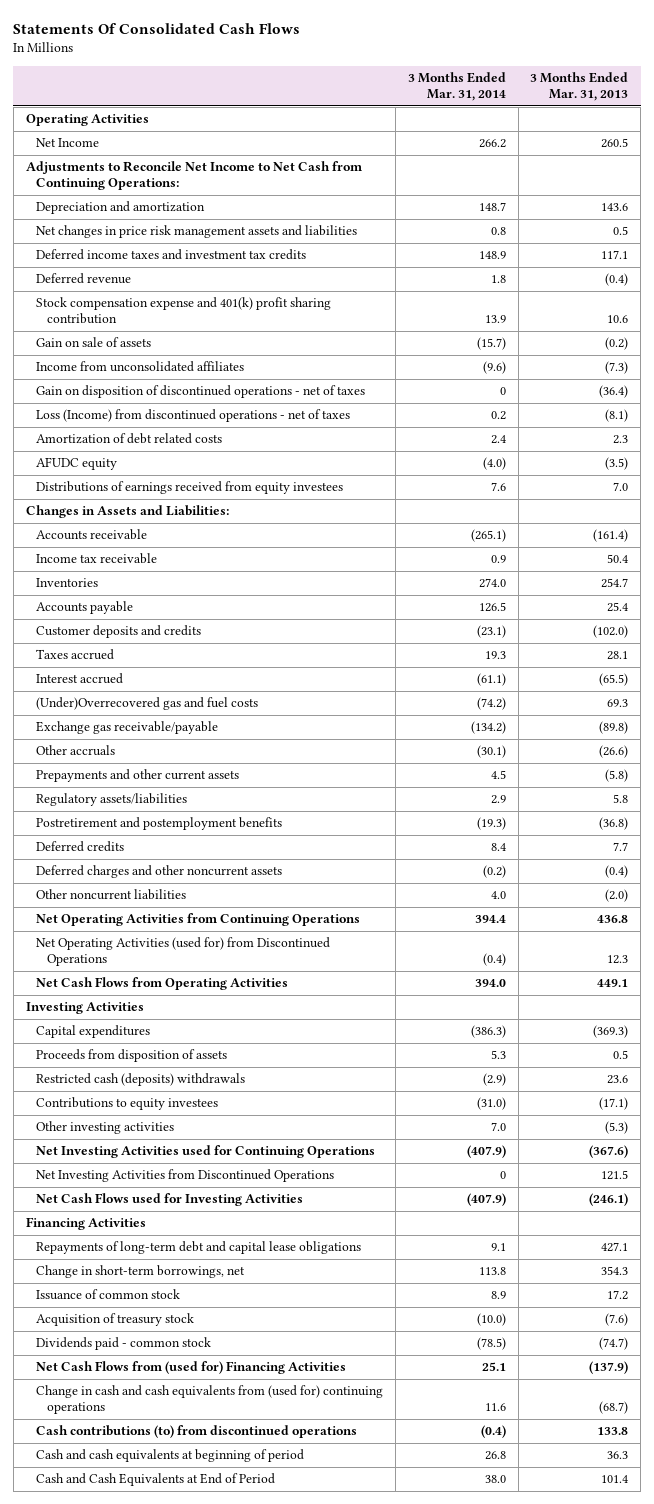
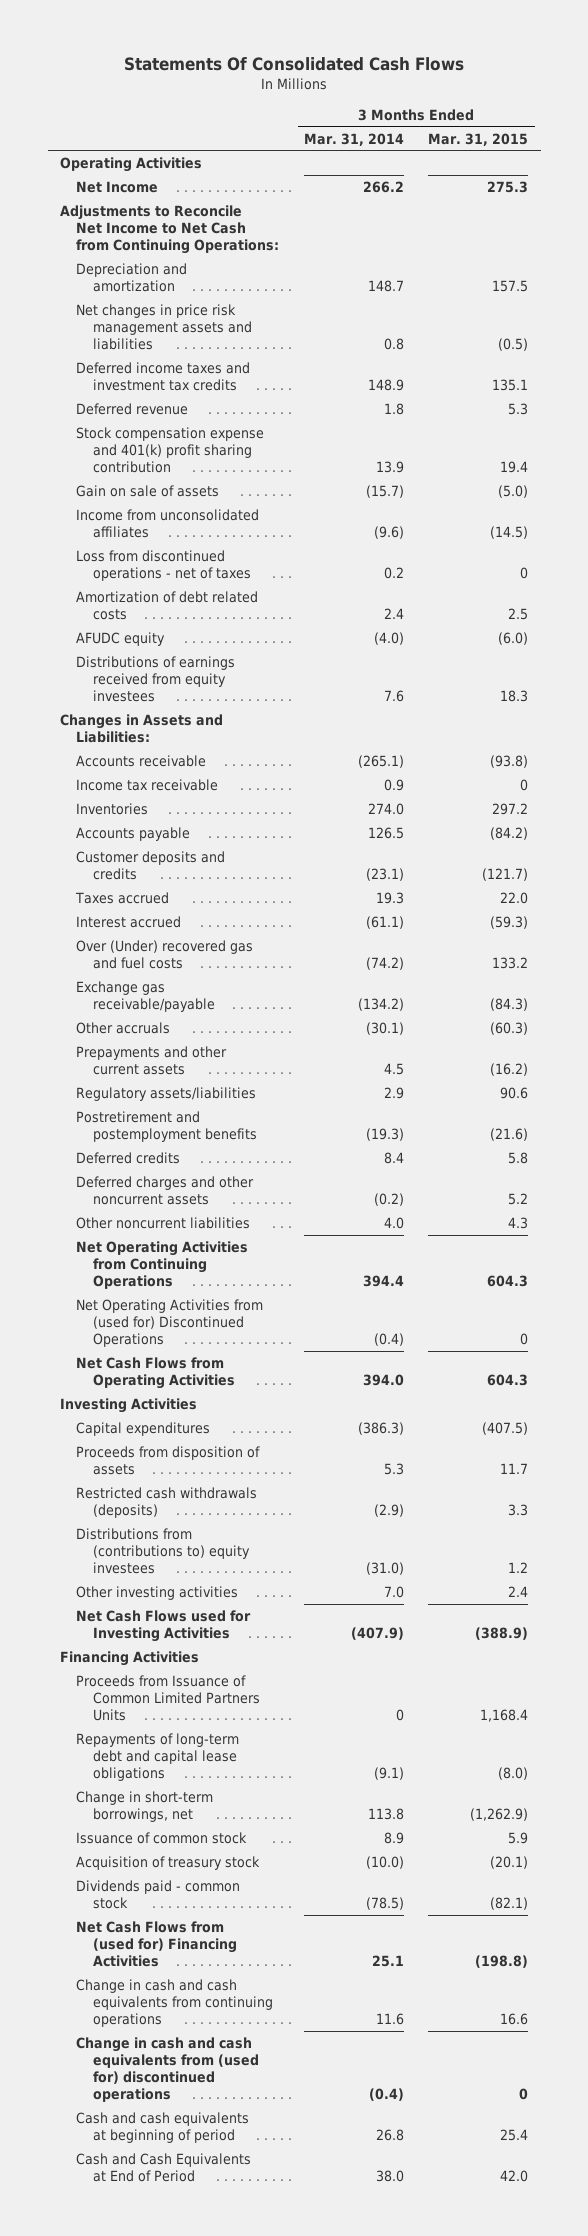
- | 3 Months Ended Mar. 31, 2014 | 3 Months Ended Mar. 31, 2013
+ | 3 Months Ended Mar. 31, 2014 | 3 Months Ended Mar. 31, 2015
- Gain on disposition of discontinued operations - net of taxes | 0 | (36.4)
- Loss (Income) from discontinued operations - net of taxes | 0.2 | (8.1)
+ Loss from discontinued operations - net of taxes | 0.2 | 0
- (Under)Overrecovered gas and fuel costs | (74.2) | 69.3
+ Over (Under) recovered gas and fuel costs | (74.2) | 133.2
- Net Operating Activities (used for) from Discontinued Operations | (0.4) | 12.3
+ Net Operating Activities from (used for) Discontinued Operations | (0.4) | 0
- Restricted cash (deposits) withdrawals | (2.9) | 23.6
- Contributions to equity investees | (31.0) | (17.1)
+ Restricted cash withdrawals (deposits) | (2.9) | 3.3
+ Distributions from (contributions to) equity investees | (31.0) | 1.2
- Net Investing Activities used for Continuing Operations | (407.9) | (367.6)
- Net Investing Activities from Discontinued Operations | 0 | 121.5
- Repayments of long-term debt and capital lease obligations | 9.1 | 427.1
+ Proceeds from Issuance of Common Limited Partners Units | 0 | 1,168.4
+ Repayments of long-term debt and capital lease obligations | (9.1) | (8.0)
- Change in cash and cash equivalents from (used for) continuing operations | 11.6 | (68.7)
- Cash contributions (to) from discontinued operations | (0.4) | 133.8
+ Change in cash and cash equivalents from continuing operations | 11.6 | 16.6
+ Change in cash and cash equivalents from (used for) discontinued operations | (0.4) | 0

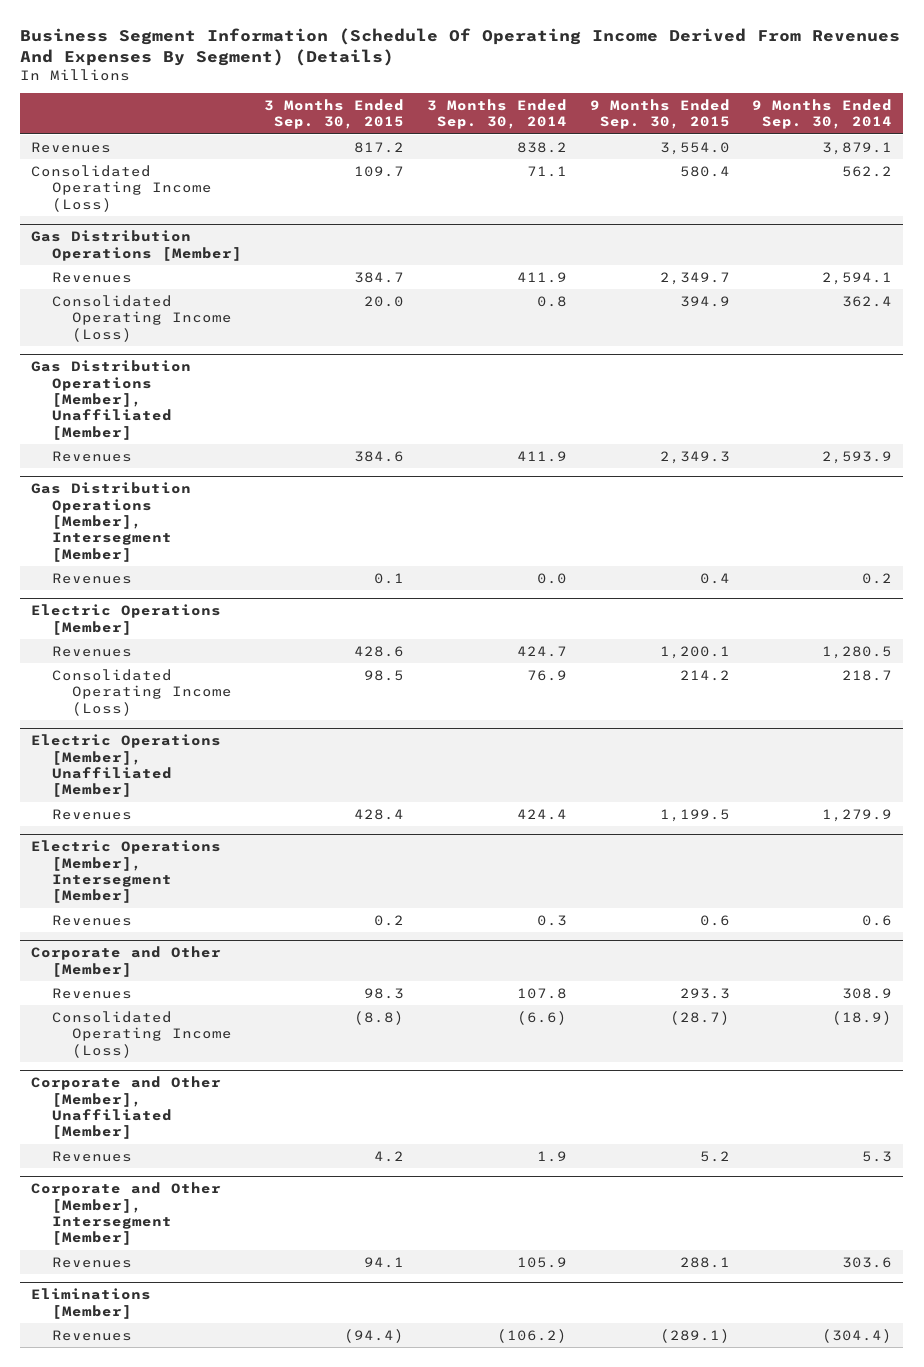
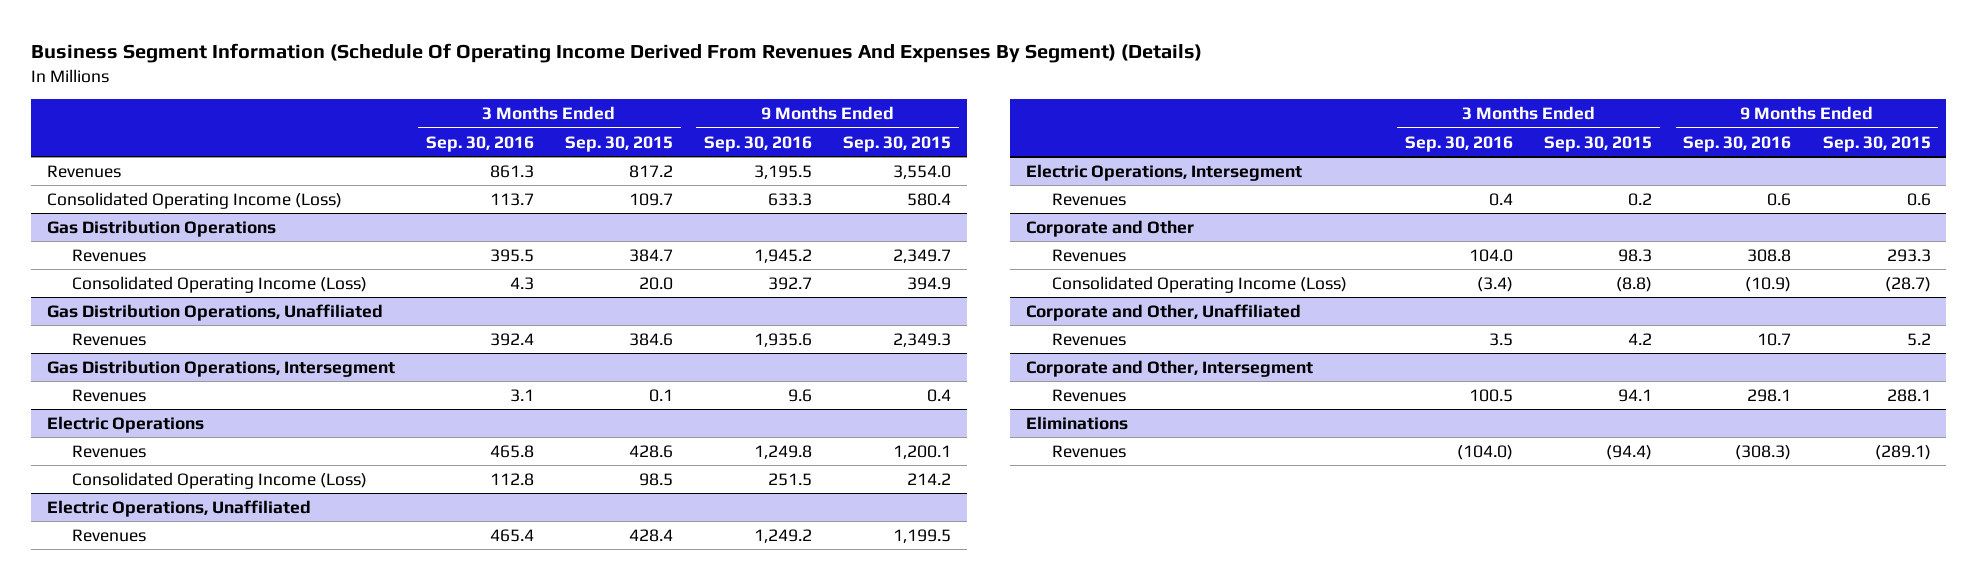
- | 3 Months Ended Sep. 30, 2015 | 3 Months Ended Sep. 30, 2014 | 9 Months Ended Sep. 30, 2015 | 9 Months Ended Sep. 30, 2014
+ | 3 Months Ended Sep. 30, 2016 | 3 Months Ended Sep. 30, 2015 | 9 Months Ended Sep. 30, 2016 | 9 Months Ended Sep. 30, 2015
- Gas Distribution Operations [Member]
+ Gas Distribution Operations
- Gas Distribution Operations [Member], Unaffiliated [Member]
+ Gas Distribution Operations, Unaffiliated
- Gas Distribution Operations [Member], Intersegment [Member]
+ Gas Distribution Operations, Intersegment
- Electric Operations [Member]
+ Electric Operations
- Electric Operations [Member], Unaffiliated [Member]
+ Electric Operations, Unaffiliated
- Electric Operations [Member], Intersegment [Member]
+ Electric Operations, Intersegment
- Corporate and Other [Member]
+ Corporate and Other
- Corporate and Other [Member], Unaffiliated [Member]
+ Corporate and Other, Unaffiliated
- Corporate and Other [Member], Intersegment [Member]
+ Corporate and Other, Intersegment
- Eliminations [Member]
+ Eliminations

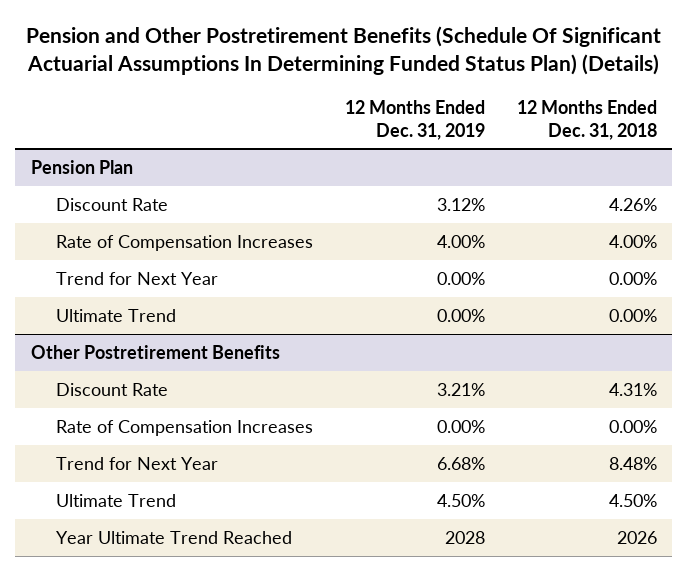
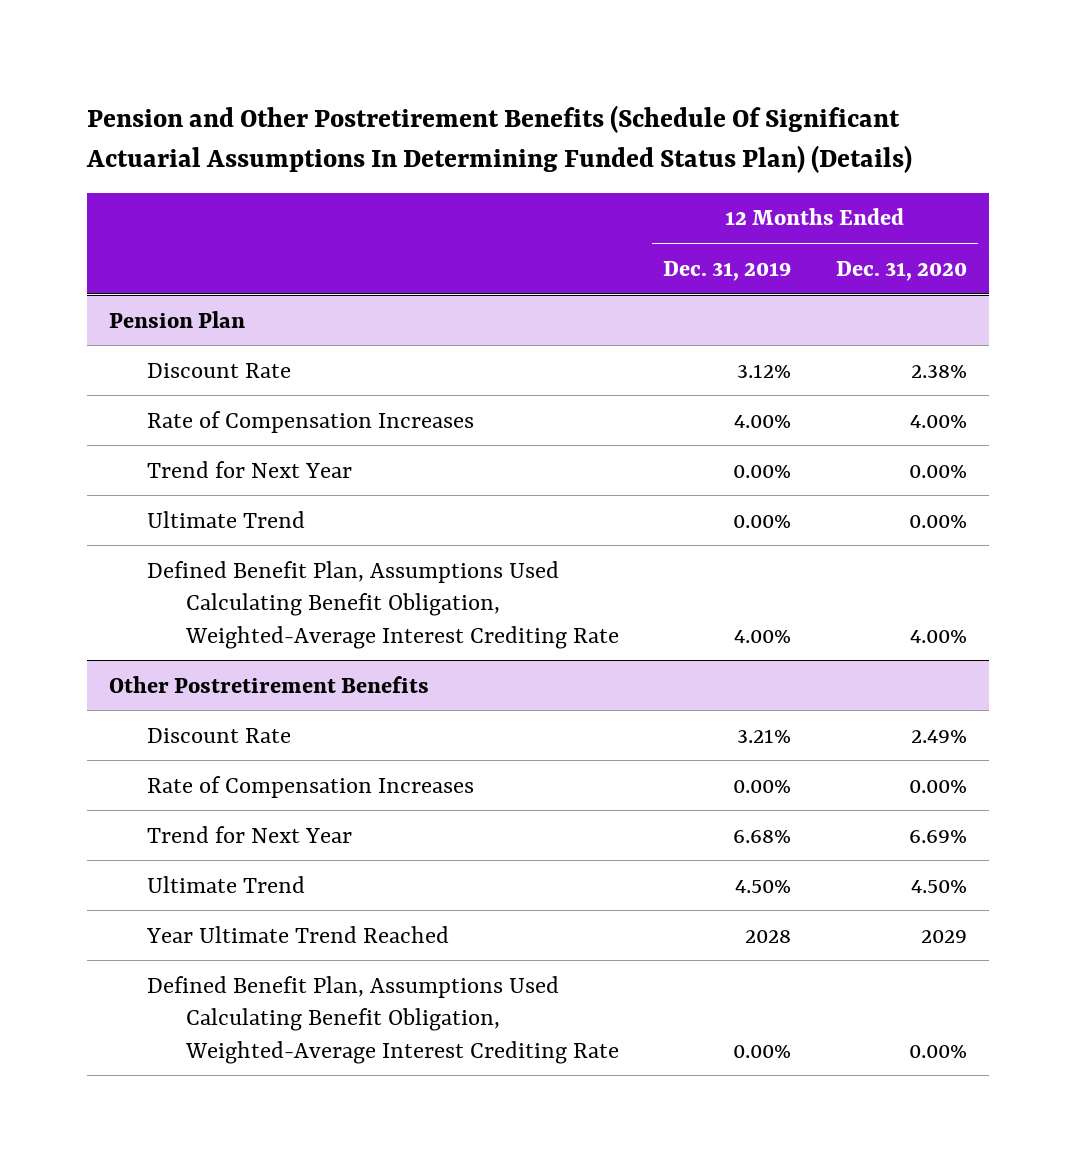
- | 12 Months Ended Dec. 31, 2019 | 12 Months Ended Dec. 31, 2018
+ | 12 Months Ended Dec. 31, 2019 | 12 Months Ended Dec. 31, 2020
@ Pension Plan
+ Defined Benefit Plan, Assumptions Used Calculating Benefit Obligation, Weighted-Average Interest Crediting Rate | 4.00% | 4.00%
@ Other Postretirement Benefits
+ Defined Benefit Plan, Assumptions Used Calculating Benefit Obligation, Weighted-Average Interest Crediting Rate | 0.00% | 0.00%

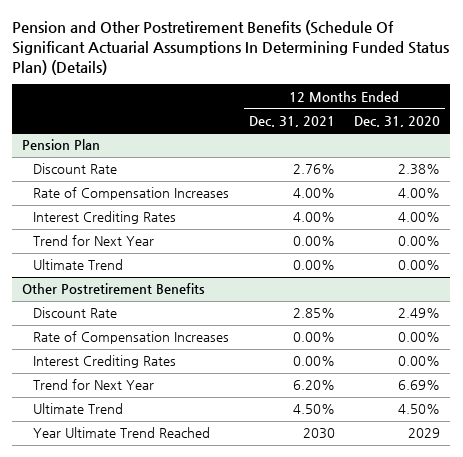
- | 12 Months Ended Dec. 31, 2019 | 12 Months Ended Dec. 31, 2020
+ | 12 Months Ended Dec. 31, 2021 | 12 Months Ended Dec. 31, 2020
@ Pension Plan
+ Interest Crediting Rates | 4.00% | 4.00%
- Defined Benefit Plan, Assumptions Used Calculating Benefit Obligation, Weighted-Average Interest Crediting Rate | 4.00% | 4.00%
@ Other Postretirement Benefits
+ Interest Crediting Rates | 0.00% | 0.00%
- Defined Benefit Plan, Assumptions Used Calculating Benefit Obligation, Weighted-Average Interest Crediting Rate | 0.00% | 0.00%

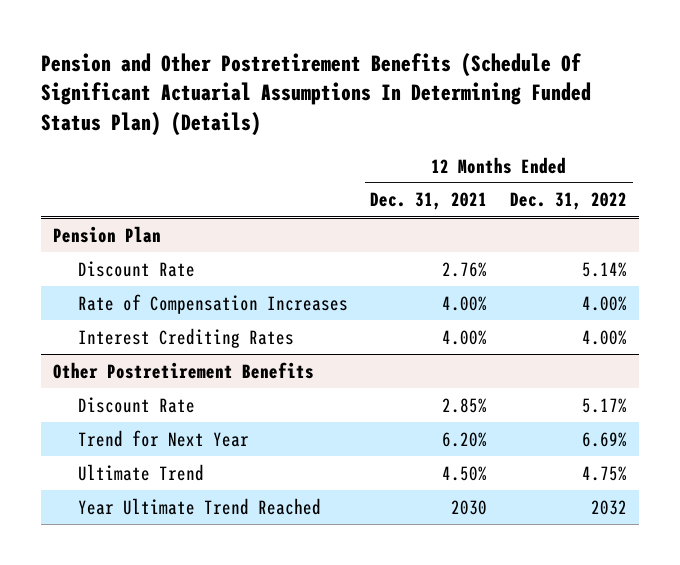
- | 12 Months Ended Dec. 31, 2021 | 12 Months Ended Dec. 31, 2020
+ | 12 Months Ended Dec. 31, 2021 | 12 Months Ended Dec. 31, 2022
@ Pension Plan
- Trend for Next Year | 0.00% | 0.00%
- Ultimate Trend | 0.00% | 0.00%
@ Other Postretirement Benefits
- Rate of Compensation Increases | 0.00% | 0.00%
- Interest Crediting Rates | 0.00% | 0.00%

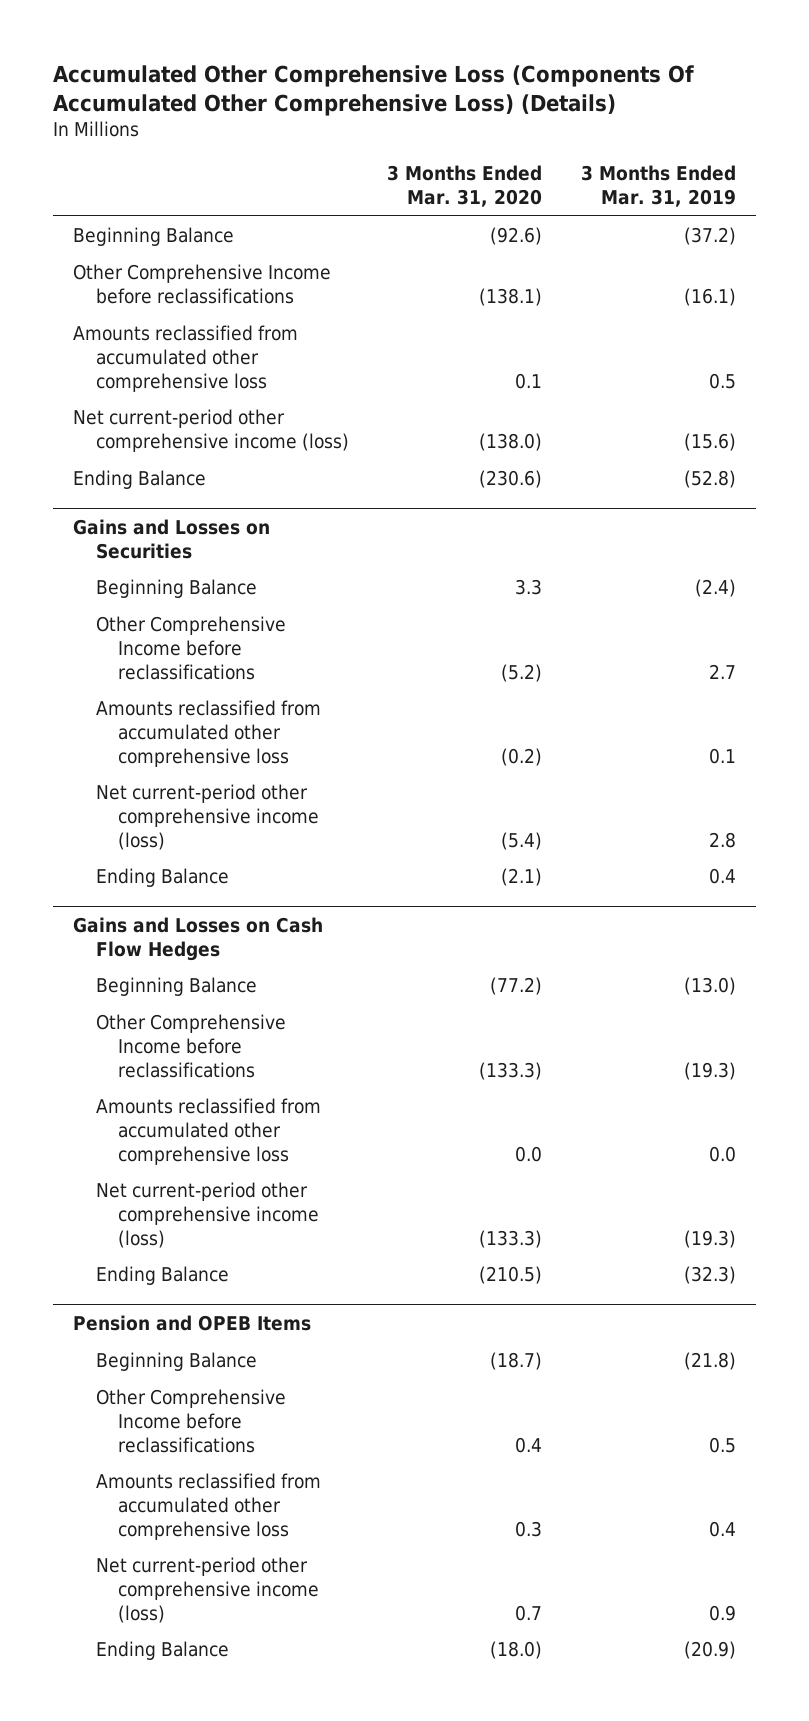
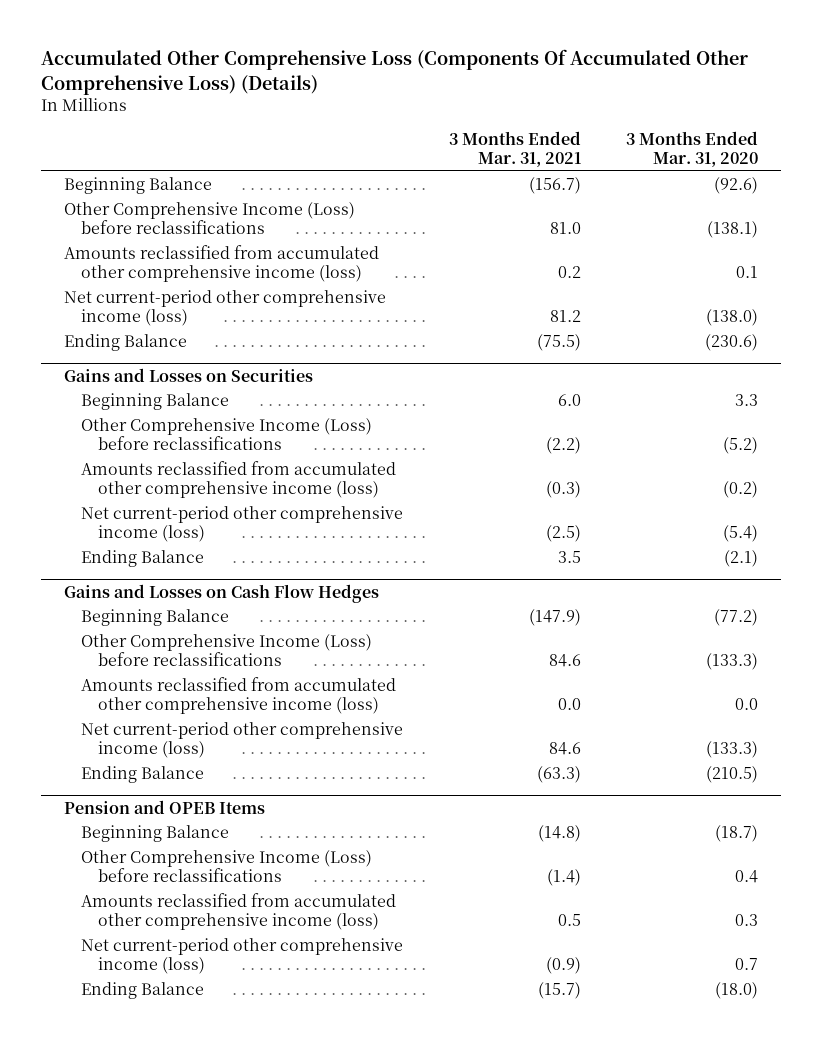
- | 3 Months Ended Mar. 31, 2020 | 3 Months Ended Mar. 31, 2019
+ | 3 Months Ended Mar. 31, 2021 | 3 Months Ended Mar. 31, 2020
- Other Comprehensive Income before reclassifications | (138.1) | (16.1)
- Amounts reclassified from accumulated other comprehensive loss | 0.1 | 0.5
+ Other Comprehensive Income (Loss) before reclassifications | 81.0 | (138.1)
+ Amounts reclassified from accumulated other comprehensive income (loss) | 0.2 | 0.1
@ Gains and Losses on Securities
- Other Comprehensive Income before reclassifications | (5.2) | 2.7
- Amounts reclassified from accumulated other comprehensive loss | (0.2) | 0.1
+ Other Comprehensive Income (Loss) before reclassifications | (2.2) | (5.2)
+ Amounts reclassified from accumulated other comprehensive income (loss) | (0.3) | (0.2)
@ Gains and Losses on Cash Flow Hedges
- Other Comprehensive Income before reclassifications | (133.3) | (19.3)
- Amounts reclassified from accumulated other comprehensive loss | 0.0 | 0.0
+ Other Comprehensive Income (Loss) before reclassifications | 84.6 | (133.3)
+ Amounts reclassified from accumulated other comprehensive income (loss) | 0.0 | 0.0
@ Pension and OPEB Items
- Other Comprehensive Income before reclassifications | 0.4 | 0.5
- Amounts reclassified from accumulated other comprehensive loss | 0.3 | 0.4
+ Other Comprehensive Income (Loss) before reclassifications | (1.4) | 0.4
+ Amounts reclassified from accumulated other comprehensive income (loss) | 0.5 | 0.3

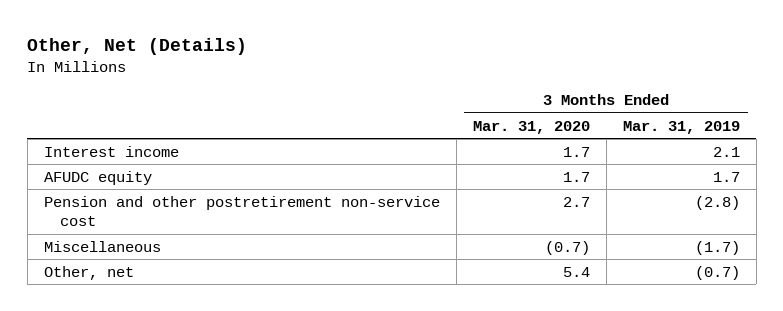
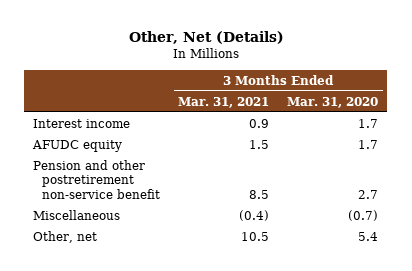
- | 3 Months Ended Mar. 31, 2020 | 3 Months Ended Mar. 31, 2019
+ | 3 Months Ended Mar. 31, 2021 | 3 Months Ended Mar. 31, 2020
- Pension and other postretirement non-service cost | 2.7 | (2.8)
+ Pension and other postretirement non-service benefit | 8.5 | 2.7

